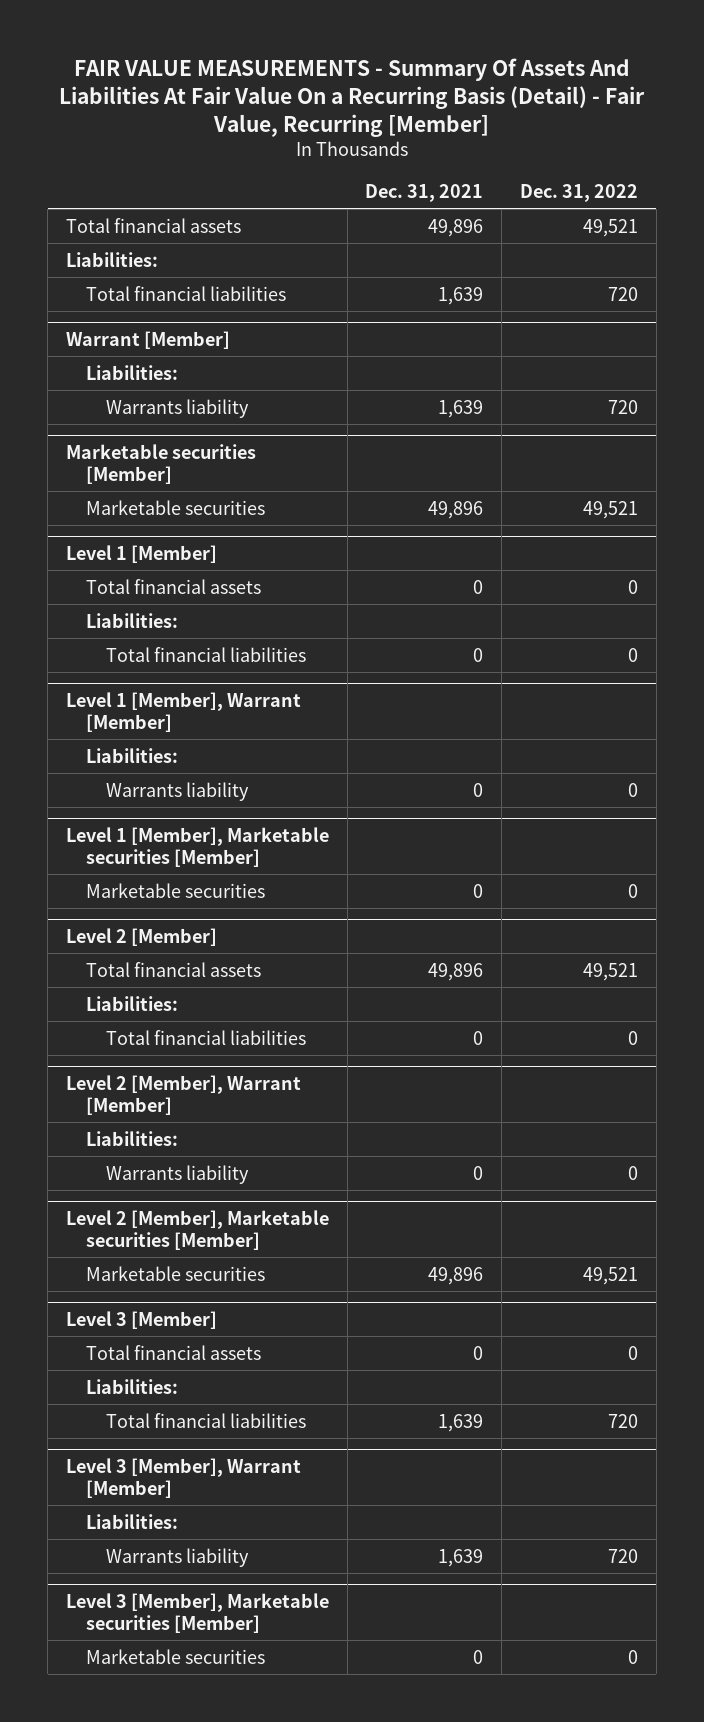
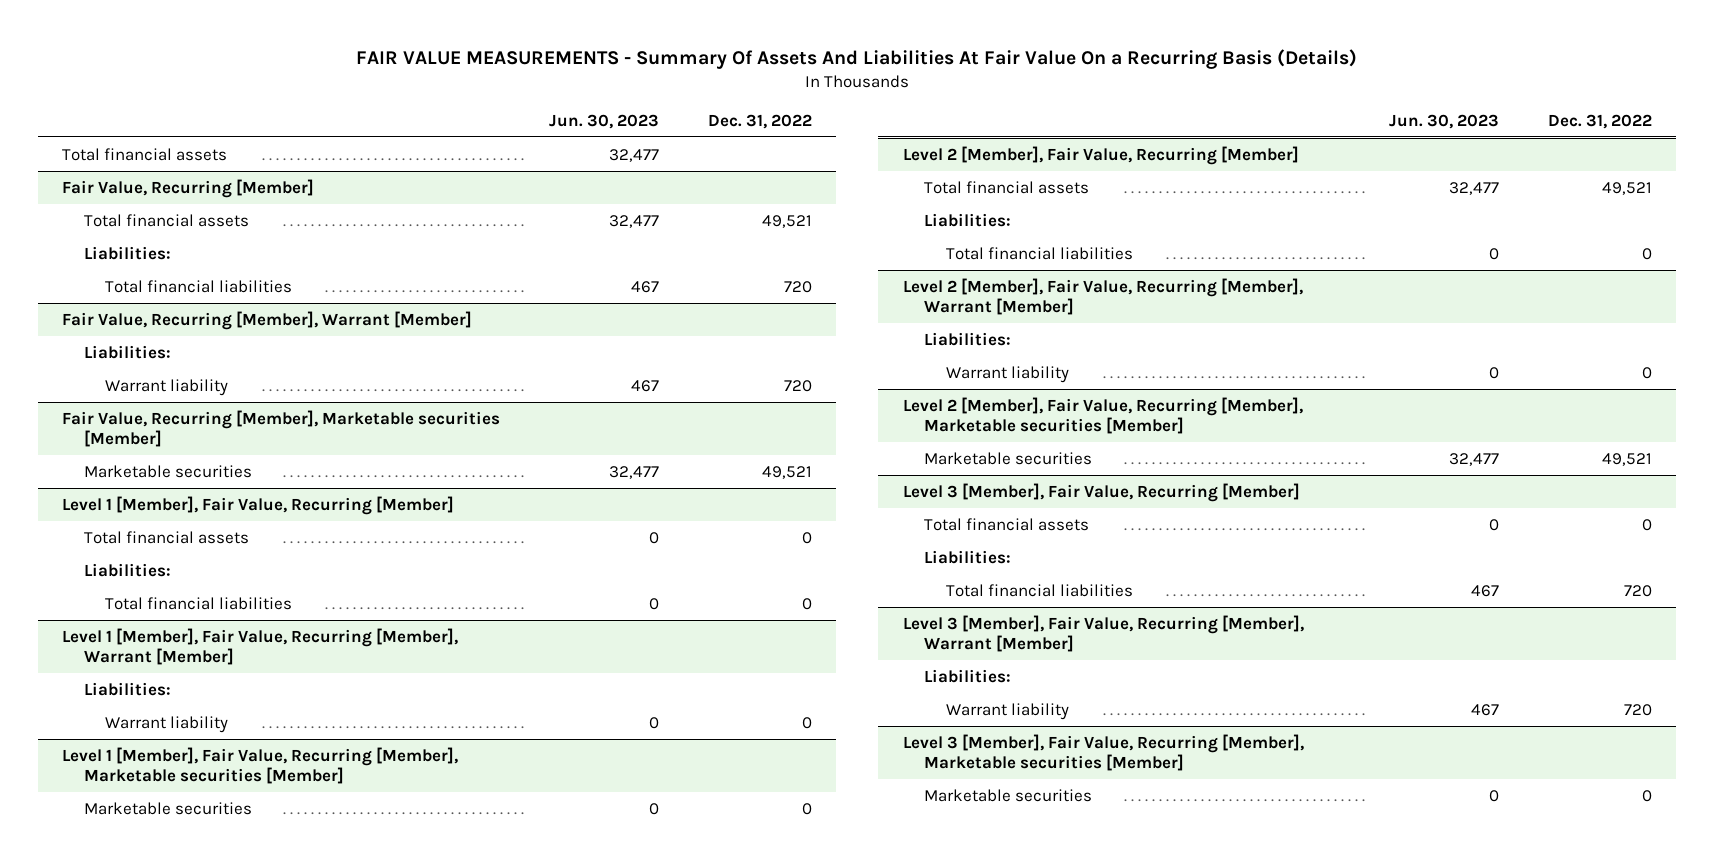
- FAIR VALUE MEASUREMENTS - Summary Of Assets And Liabilities At Fair Value On a Recurring Basis (Detail) - Fair Value, Recurring [Member]
+ FAIR VALUE MEASUREMENTS - Summary Of Assets And Liabilities At Fair Value On a Recurring Basis (Details)
- | Dec. 31, 2021 | Dec. 31, 2022
+ | Jun. 30, 2023 | Dec. 31, 2022
+ Total financial assets | 32,477 |
+ Fair Value, Recurring [Member]
- Warrant [Member]
+ Fair Value, Recurring [Member], Warrant [Member]
- Warrants liability | 1,639 | 720
- Marketable securities [Member]
+ Warrant liability | 467 | 720
+ Fair Value, Recurring [Member], Marketable securities [Member]
- Level 1 [Member]
+ Level 1 [Member], Fair Value, Recurring [Member]
- Level 1 [Member], Warrant [Member]
+ Level 1 [Member], Fair Value, Recurring [Member], Warrant [Member]
- Warrants liability | 0 | 0
- Level 1 [Member], Marketable securities [Member]
+ Warrant liability | 0 | 0
+ Level 1 [Member], Fair Value, Recurring [Member], Marketable securities [Member]
- Level 2 [Member]
+ Level 2 [Member], Fair Value, Recurring [Member]
- Level 2 [Member], Warrant [Member]
+ Level 2 [Member], Fair Value, Recurring [Member], Warrant [Member]
- Warrants liability | 0 | 0
- Level 2 [Member], Marketable securities [Member]
+ Warrant liability | 0 | 0
+ Level 2 [Member], Fair Value, Recurring [Member], Marketable securities [Member]
- Level 3 [Member]
+ Level 3 [Member], Fair Value, Recurring [Member]
- Level 3 [Member], Warrant [Member]
+ Level 3 [Member], Fair Value, Recurring [Member], Warrant [Member]
- Warrants liability | 1,639 | 720
- Level 3 [Member], Marketable securities [Member]
+ Warrant liability | 467 | 720
+ Level 3 [Member], Fair Value, Recurring [Member], Marketable securities [Member]

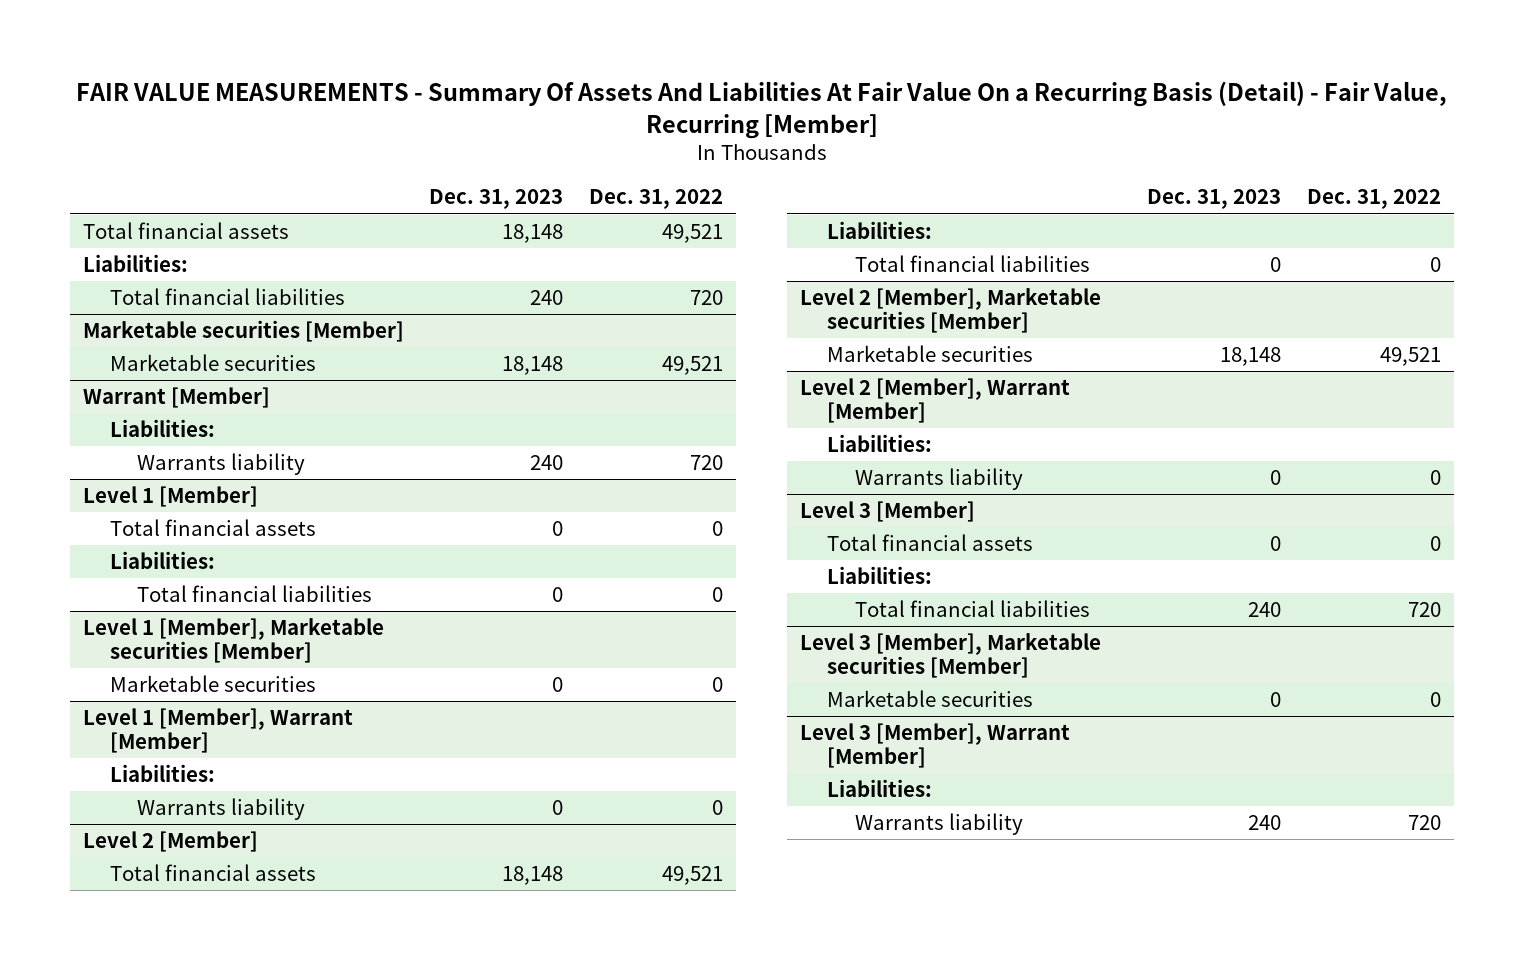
- FAIR VALUE MEASUREMENTS - Summary Of Assets And Liabilities At Fair Value On a Recurring Basis (Details)
+ FAIR VALUE MEASUREMENTS - Summary Of Assets And Liabilities At Fair Value On a Recurring Basis (Detail) - Fair Value, Recurring [Member]
- | Jun. 30, 2023 | Dec. 31, 2022
+ | Dec. 31, 2023 | Dec. 31, 2022
- Total financial assets | 32,477 |
- Fair Value, Recurring [Member]
- Fair Value, Recurring [Member], Warrant [Member]
- Liabilities:
- Warrant liability | 467 | 720
- Fair Value, Recurring [Member], Marketable securities [Member]
+ Marketable securities [Member]
- Level 1 [Member], Fair Value, Recurring [Member]
+ Warrant [Member]
+ Liabilities:
+ Warrants liability | 240 | 720
+ Level 1 [Member]
- Level 1 [Member], Fair Value, Recurring [Member], Warrant [Member]
- Liabilities:
- Warrant liability | 0 | 0
- Level 1 [Member], Fair Value, Recurring [Member], Marketable securities [Member]
+ Level 1 [Member], Marketable securities [Member]
- Level 2 [Member], Fair Value, Recurring [Member]
+ Level 1 [Member], Warrant [Member]
+ Liabilities:
+ Warrants liability | 0 | 0
+ Level 2 [Member]
- Level 2 [Member], Fair Value, Recurring [Member], Warrant [Member]
- Liabilities:
- Warrant liability | 0 | 0
- Level 2 [Member], Fair Value, Recurring [Member], Marketable securities [Member]
+ Level 2 [Member], Marketable securities [Member]
- Level 3 [Member], Fair Value, Recurring [Member]
+ Level 2 [Member], Warrant [Member]
+ Liabilities:
+ Warrants liability | 0 | 0
+ Level 3 [Member]
- Level 3 [Member], Fair Value, Recurring [Member], Warrant [Member]
- Liabilities:
- Warrant liability | 467 | 720
- Level 3 [Member], Fair Value, Recurring [Member], Marketable securities [Member]
+ Level 3 [Member], Marketable securities [Member]
+ Level 3 [Member], Warrant [Member]
+ Liabilities:
+ Warrants liability | 240 | 720

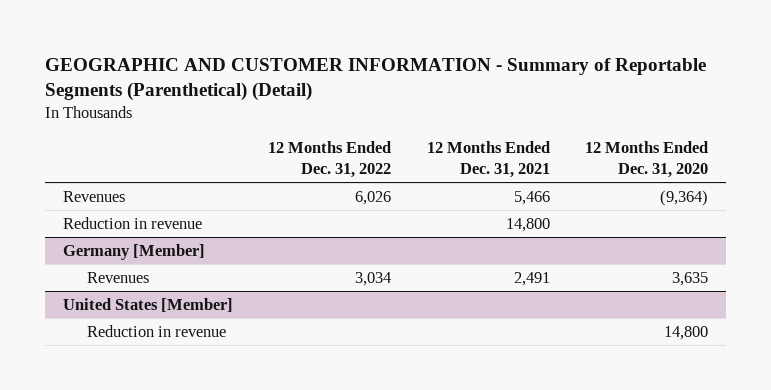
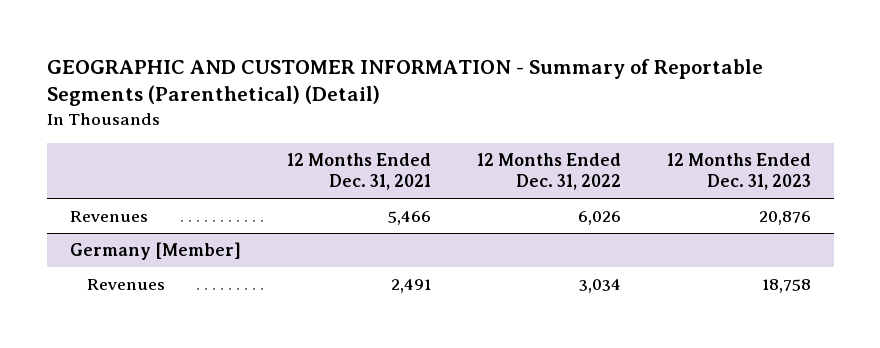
- | 12 Months Ended Dec. 31, 2022 | 12 Months Ended Dec. 31, 2021 | 12 Months Ended Dec. 31, 2020
+ | 12 Months Ended Dec. 31, 2021 | 12 Months Ended Dec. 31, 2022 | 12 Months Ended Dec. 31, 2023
- Reduction in revenue | | 14,800 |
- United States [Member]
- Reduction in revenue | | | 14,800

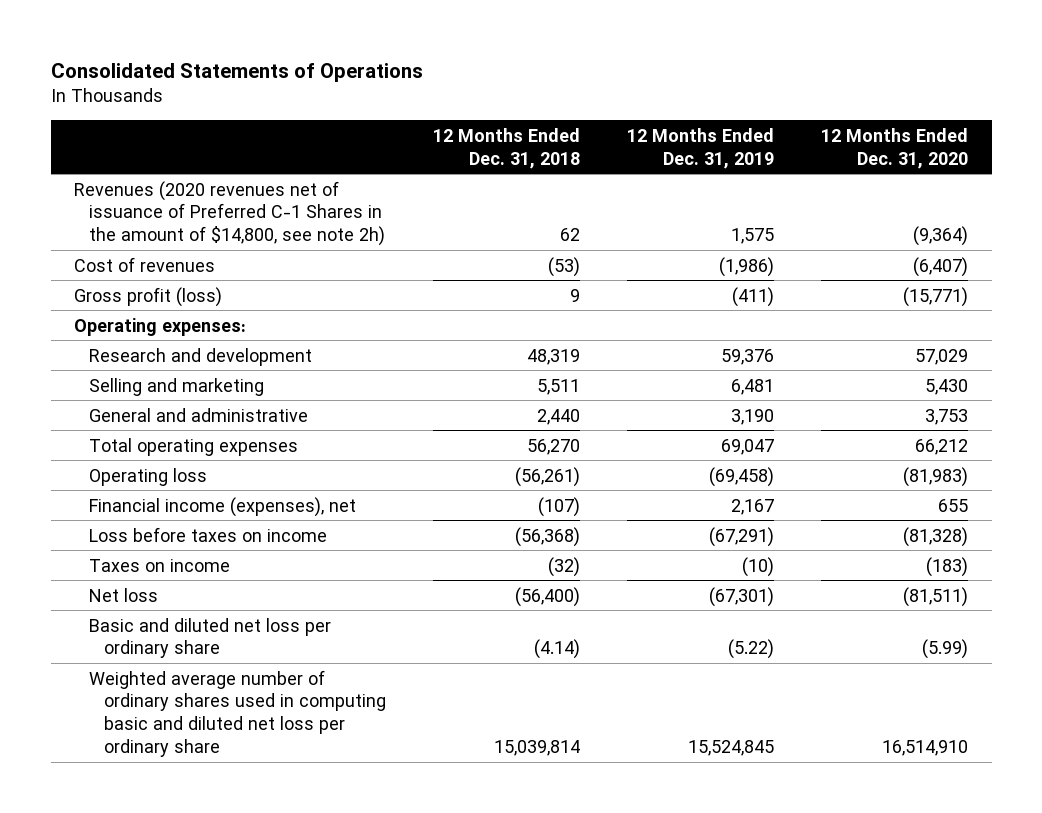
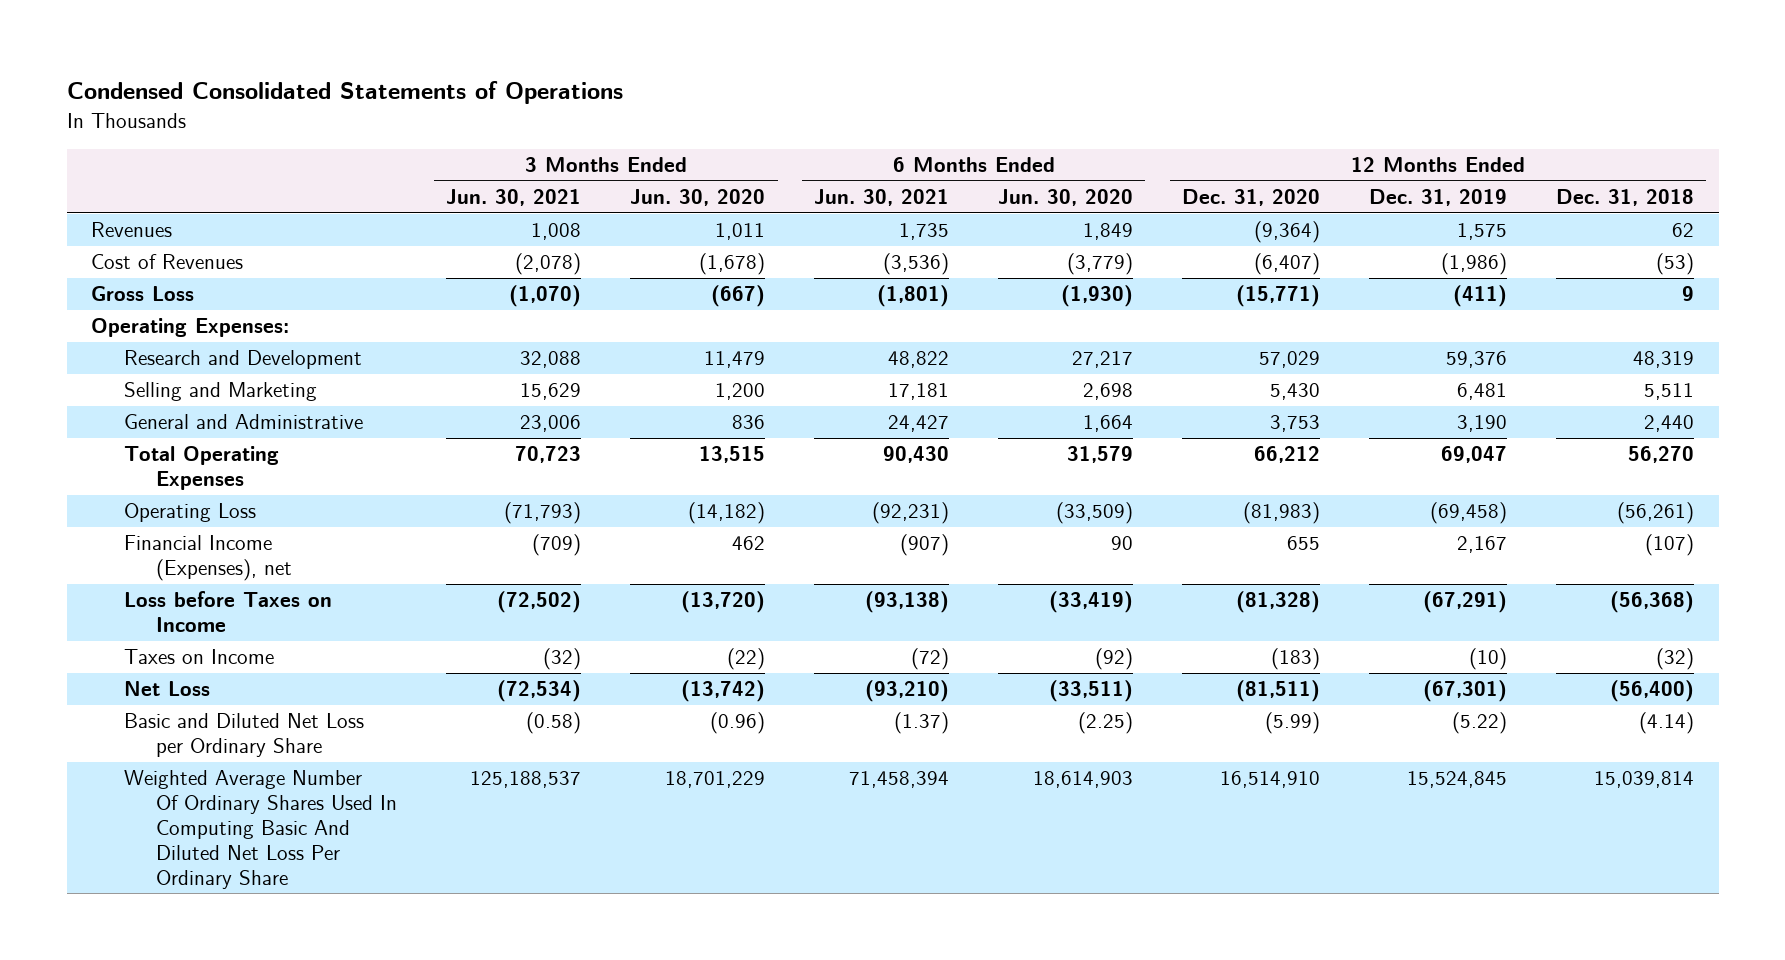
- Consolidated Statements of Operations
+ Condensed Consolidated Statements of Operations
- | 12 Months Ended Dec. 31, 2018 | 12 Months Ended Dec. 31, 2019 | 12 Months Ended Dec. 31, 2020
+ | 3 Months Ended Jun. 30, 2021 | 3 Months Ended Jun. 30, 2020 | 6 Months Ended Jun. 30, 2021 | 6 Months Ended Jun. 30, 2020 | 12 Months Ended Dec. 31, 2020 | 12 Months Ended Dec. 31, 2019 | 12 Months Ended Dec. 31, 2018
- Revenues (2020 revenues net of issuance of Preferred C-1 Shares in the amount of $14,800, see note 2h) | 62 | 1,575 | (9,364)
- Cost of revenues | (53) | (1,986) | (6,407)
- Gross profit (loss) | 9 | (411) | (15,771)
- Operating expenses:
- Research and development | 48,319 | 59,376 | 57,029
- Selling and marketing | 5,511 | 6,481 | 5,430
- General and administrative | 2,440 | 3,190 | 3,753
- Total operating expenses | 56,270 | 69,047 | 66,212
- Operating loss | (56,261) | (69,458) | (81,983)
- Financial income (expenses), net | (107) | 2,167 | 655
- Loss before taxes on income | (56,368) | (67,291) | (81,328)
- Taxes on income | (32) | (10) | (183)
- Net loss | (56,400) | (67,301) | (81,511)
- Basic and diluted net loss per ordinary share | (4.14) | (5.22) | (5.99)
- Weighted average number of ordinary shares used in computing basic and diluted net loss per ordinary share | 15,039,814 | 15,524,845 | 16,514,910
+ Revenues | 1,008 | 1,011 | 1,735 | 1,849 | (9,364) | 1,575 | 62
+ Cost of Revenues | (2,078) | (1,678) | (3,536) | (3,779) | (6,407) | (1,986) | (53)
+ Gross Loss | (1,070) | (667) | (1,801) | (1,930) | (15,771) | (411) | 9
+ Operating Expenses:
+ Research and Development | 32,088 | 11,479 | 48,822 | 27,217 | 57,029 | 59,376 | 48,319
+ Selling and Marketing | 15,629 | 1,200 | 17,181 | 2,698 | 5,430 | 6,481 | 5,511
+ General and Administrative | 23,006 | 836 | 24,427 | 1,664 | 3,753 | 3,190 | 2,440
+ Total Operating Expenses | 70,723 | 13,515 | 90,430 | 31,579 | 66,212 | 69,047 | 56,270
+ Operating Loss | (71,793) | (14,182) | (92,231) | (33,509) | (81,983) | (69,458) | (56,261)
+ Financial Income (Expenses), net | (709) | 462 | (907) | 90 | 655 | 2,167 | (107)
+ Loss before Taxes on Income | (72,502) | (13,720) | (93,138) | (33,419) | (81,328) | (67,291) | (56,368)
+ Taxes on Income | (32) | (22) | (72) | (92) | (183) | (10) | (32)
+ Net Loss | (72,534) | (13,742) | (93,210) | (33,511) | (81,511) | (67,301) | (56,400)
+ Basic and Diluted Net Loss per Ordinary Share | (0.58) | (0.96) | (1.37) | (2.25) | (5.99) | (5.22) | (4.14)
+ Weighted Average Number Of Ordinary Shares Used In Computing Basic And Diluted Net Loss Per Ordinary Share | 125,188,537 | 18,701,229 | 71,458,394 | 18,614,903 | 16,514,910 | 15,524,845 | 15,039,814

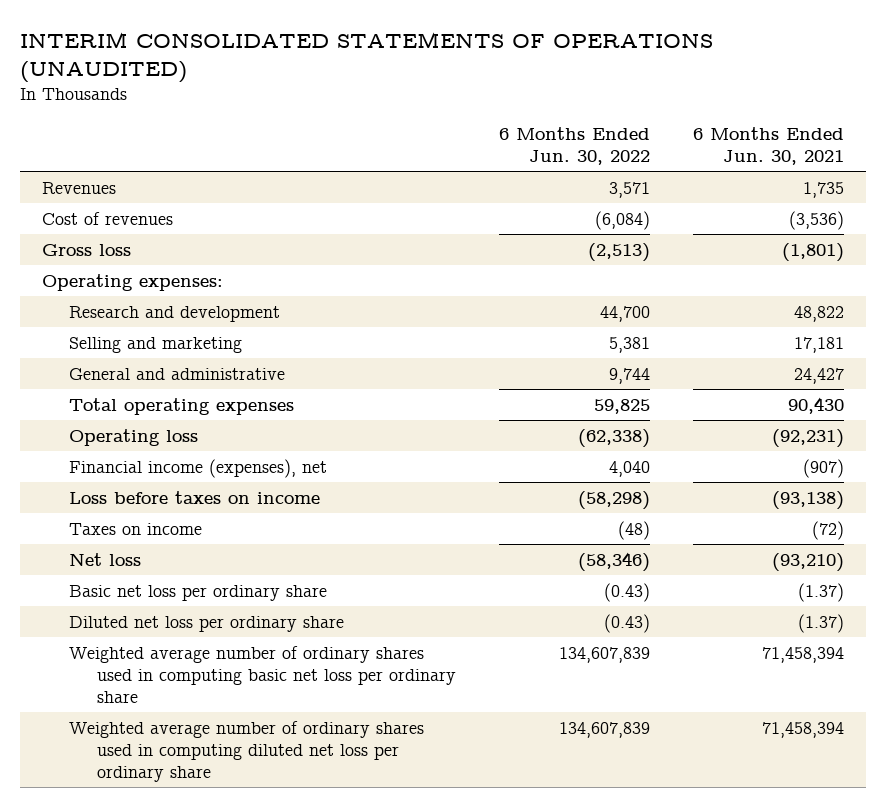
- Condensed Consolidated Statements of Operations
+ INTERIM CONSOLIDATED STATEMENTS OF OPERATIONS (UNAUDITED)
- | 3 Months Ended Jun. 30, 2021 | 3 Months Ended Jun. 30, 2020 | 6 Months Ended Jun. 30, 2021 | 6 Months Ended Jun. 30, 2020 | 12 Months Ended Dec. 31, 2020 | 12 Months Ended Dec. 31, 2019 | 12 Months Ended Dec. 31, 2018
+ | 6 Months Ended Jun. 30, 2022 | 6 Months Ended Jun. 30, 2021
- Cost of Revenues | (2,078) | (1,678) | (3,536) | (3,779) | (6,407) | (1,986) | (53)
- Gross Loss | (1,070) | (667) | (1,801) | (1,930) | (15,771) | (411) | 9
- Operating Expenses:
- Research and Development | 32,088 | 11,479 | 48,822 | 27,217 | 57,029 | 59,376 | 48,319
- Selling and Marketing | 15,629 | 1,200 | 17,181 | 2,698 | 5,430 | 6,481 | 5,511
- General and Administrative | 23,006 | 836 | 24,427 | 1,664 | 3,753 | 3,190 | 2,440
- Total Operating Expenses | 70,723 | 13,515 | 90,430 | 31,579 | 66,212 | 69,047 | 56,270
- Operating Loss | (71,793) | (14,182) | (92,231) | (33,509) | (81,983) | (69,458) | (56,261)
- Financial Income (Expenses), net | (709) | 462 | (907) | 90 | 655 | 2,167 | (107)
- Loss before Taxes on Income | (72,502) | (13,720) | (93,138) | (33,419) | (81,328) | (67,291) | (56,368)
- Taxes on Income | (32) | (22) | (72) | (92) | (183) | (10) | (32)
- Net Loss | (72,534) | (13,742) | (93,210) | (33,511) | (81,511) | (67,301) | (56,400)
- Basic and Diluted Net Loss per Ordinary Share | (0.58) | (0.96) | (1.37) | (2.25) | (5.99) | (5.22) | (4.14)
- Weighted Average Number Of Ordinary Shares Used In Computing Basic And Diluted Net Loss Per Ordinary Share | 125,188,537 | 18,701,229 | 71,458,394 | 18,614,903 | 16,514,910 | 15,524,845 | 15,039,814
+ Cost of revenues | (6,084) | (3,536)
+ Gross loss | (2,513) | (1,801)
+ Operating expenses:
+ Research and development | 44,700 | 48,822
+ Selling and marketing | 5,381 | 17,181
+ General and administrative | 9,744 | 24,427
+ Total operating expenses | 59,825 | 90,430
+ Operating loss | (62,338) | (92,231)
+ Financial income (expenses), net | 4,040 | (907)
+ Loss before taxes on income | (58,298) | (93,138)
+ Taxes on income | (48) | (72)
+ Net loss | (58,346) | (93,210)
+ Basic net loss per ordinary share | (0.43) | (1.37)
+ Diluted net loss per ordinary share | (0.43) | (1.37)
+ Weighted average number of ordinary shares used in computing basic net loss per ordinary share | 134,607,839 | 71,458,394
+ Weighted average number of ordinary shares used in computing diluted net loss per ordinary share | 134,607,839 | 71,458,394

